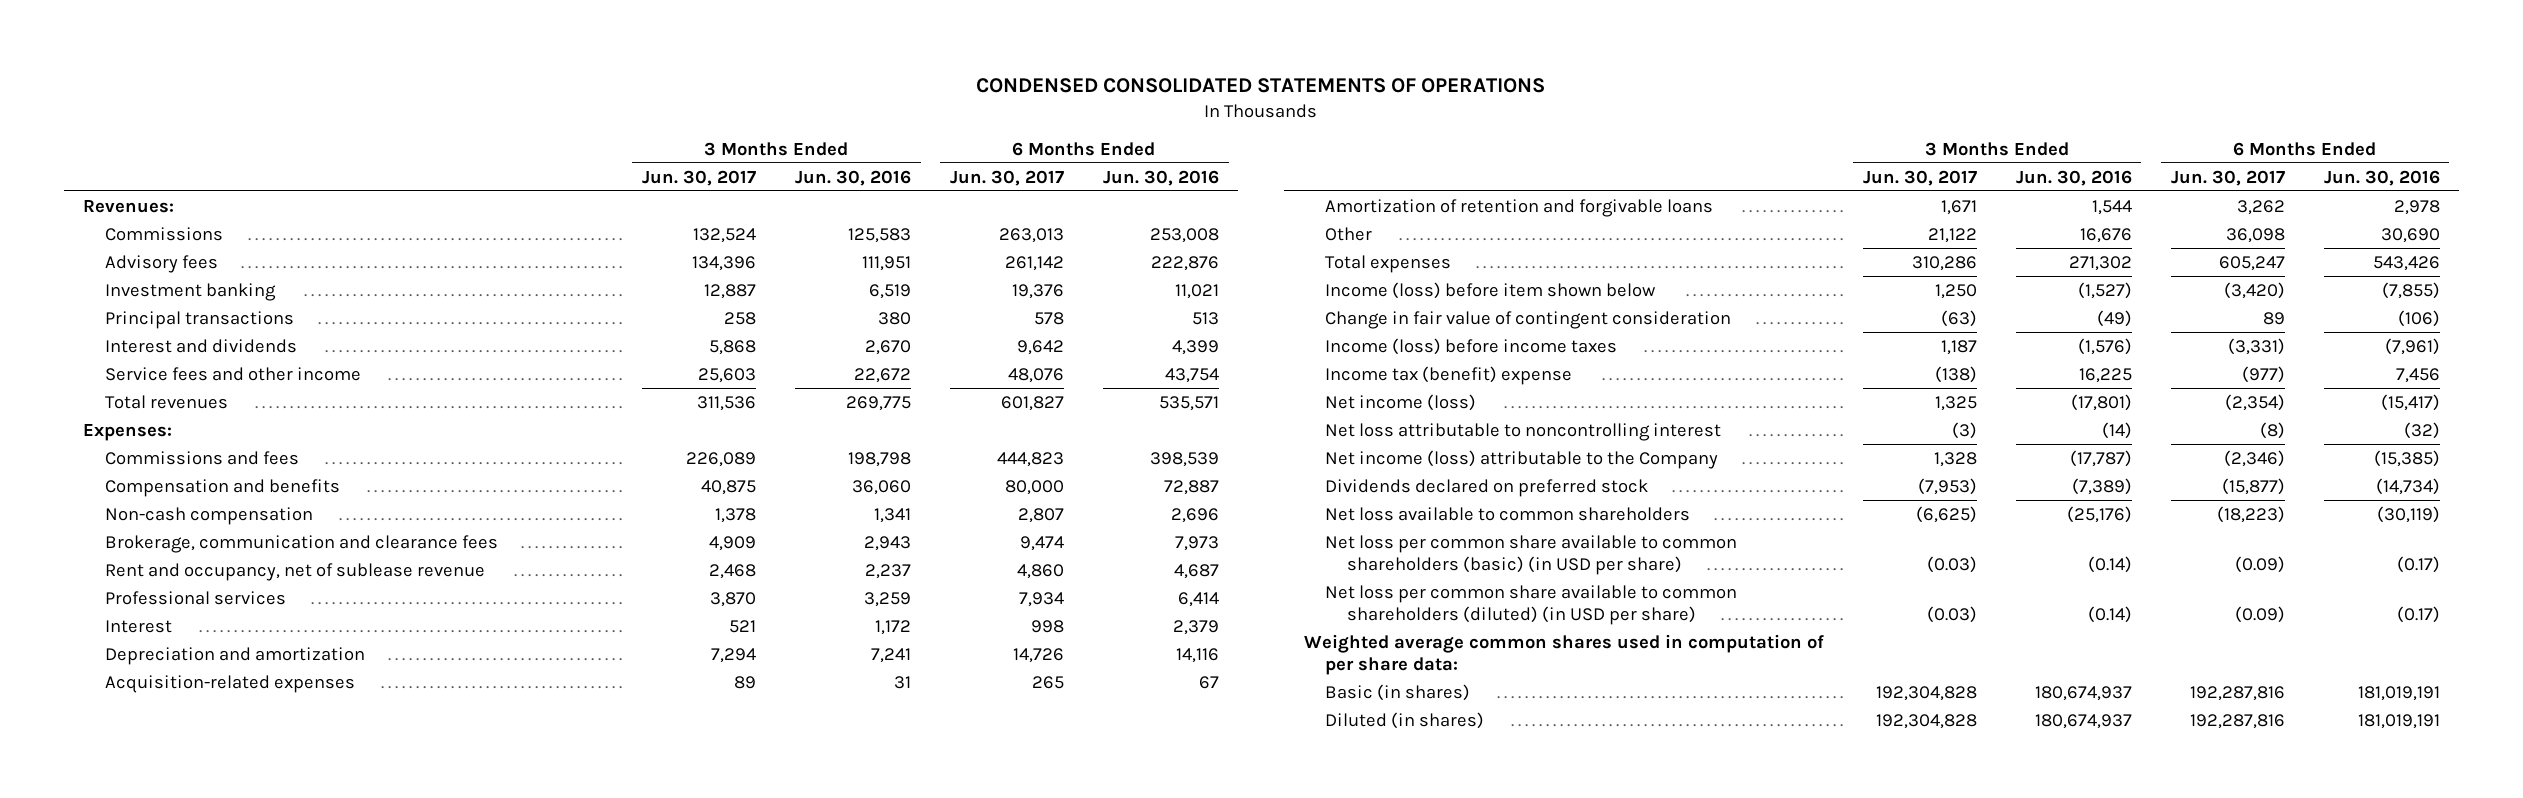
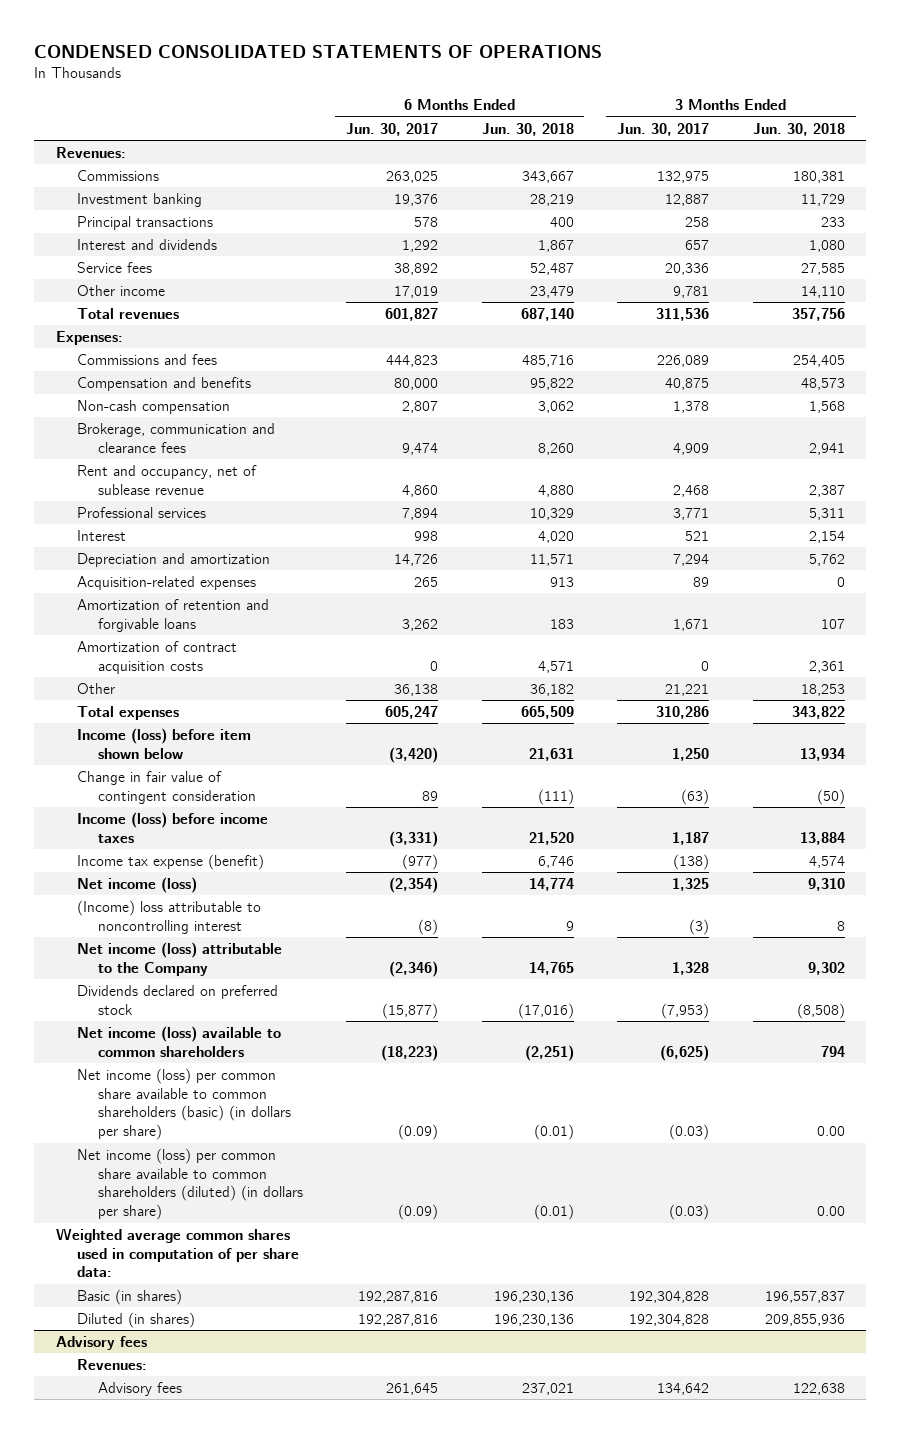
- | 3 Months Ended Jun. 30, 2017 | 3 Months Ended Jun. 30, 2016 | 6 Months Ended Jun. 30, 2017 | 6 Months Ended Jun. 30, 2016
+ | 6 Months Ended Jun. 30, 2017 | 6 Months Ended Jun. 30, 2018 | 3 Months Ended Jun. 30, 2017 | 3 Months Ended Jun. 30, 2018
- Commissions | 132,524 | 125,583 | 263,013 | 253,008
- Advisory fees | 134,396 | 111,951 | 261,142 | 222,876
+ Commissions | 263,025 | 343,667 | 132,975 | 180,381
- Interest and dividends | 5,868 | 2,670 | 9,642 | 4,399
- Service fees and other income | 25,603 | 22,672 | 48,076 | 43,754
+ Interest and dividends | 1,292 | 1,867 | 657 | 1,080
+ Service fees | 38,892 | 52,487 | 20,336 | 27,585
+ Other income | 17,019 | 23,479 | 9,781 | 14,110
- Professional services | 3,870 | 3,259 | 7,934 | 6,414
+ Professional services | 7,894 | 10,329 | 3,771 | 5,311
- Other | 21,122 | 16,676 | 36,098 | 30,690
+ Amortization of contract acquisition costs | 0 | 4,571 | 0 | 2,361
+ Other | 36,138 | 36,182 | 21,221 | 18,253
- Income tax (benefit) expense | (138) | 16,225 | (977) | 7,456
+ Income tax expense (benefit) | (977) | 6,746 | (138) | 4,574
- Net loss attributable to noncontrolling interest | (3) | (14) | (8) | (32)
+ (Income) loss attributable to noncontrolling interest | (8) | 9 | (3) | 8
- Net loss available to common shareholders | (6,625) | (25,176) | (18,223) | (30,119)
- Net loss per common share available to common shareholders (basic) (in USD per share) | (0.03) | (0.14) | (0.09) | (0.17)
- Net loss per common share available to common shareholders (diluted) (in USD per share) | (0.03) | (0.14) | (0.09) | (0.17)
+ Net income (loss) available to common shareholders | (18,223) | (2,251) | (6,625) | 794
+ Net income (loss) per common share available to common shareholders (basic) (in dollars per share) | (0.09) | (0.01) | (0.03) | 0.00
+ Net income (loss) per common share available to common shareholders (diluted) (in dollars per share) | (0.09) | (0.01) | (0.03) | 0.00
+ Advisory fees
+ Revenues:
+ Advisory fees | 261,645 | 237,021 | 134,642 | 122,638

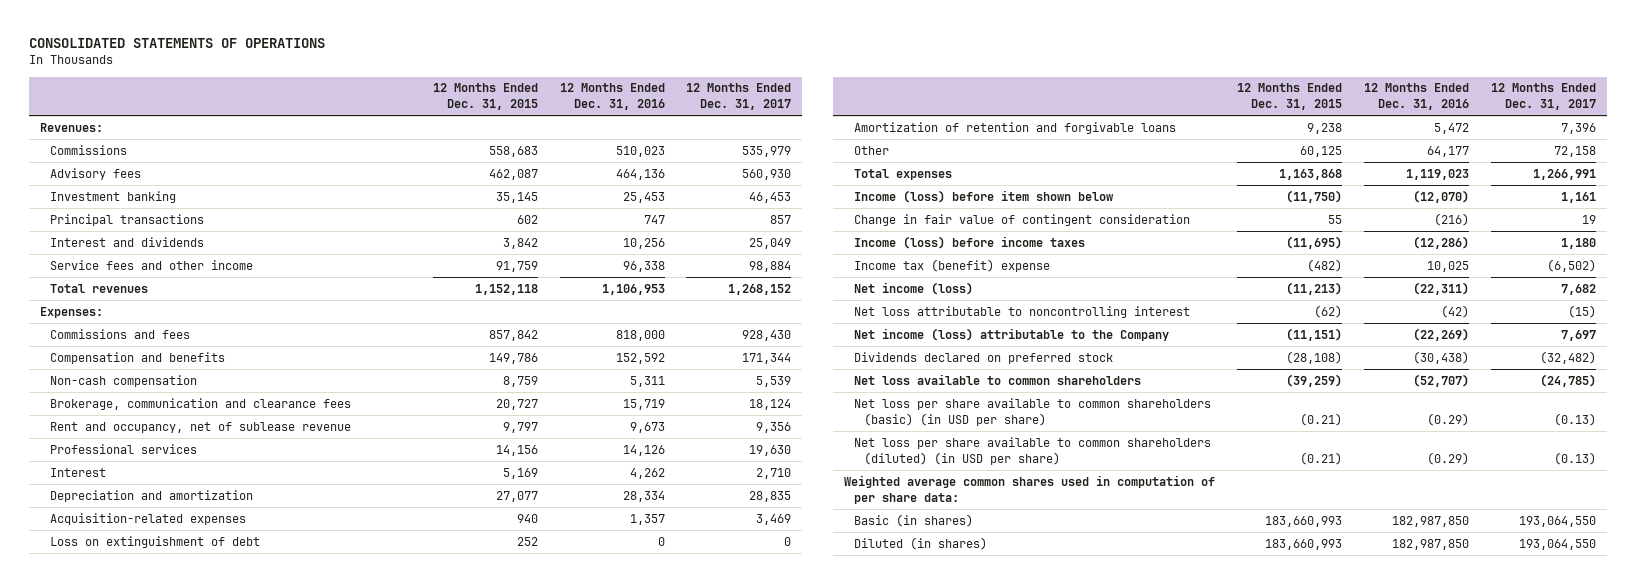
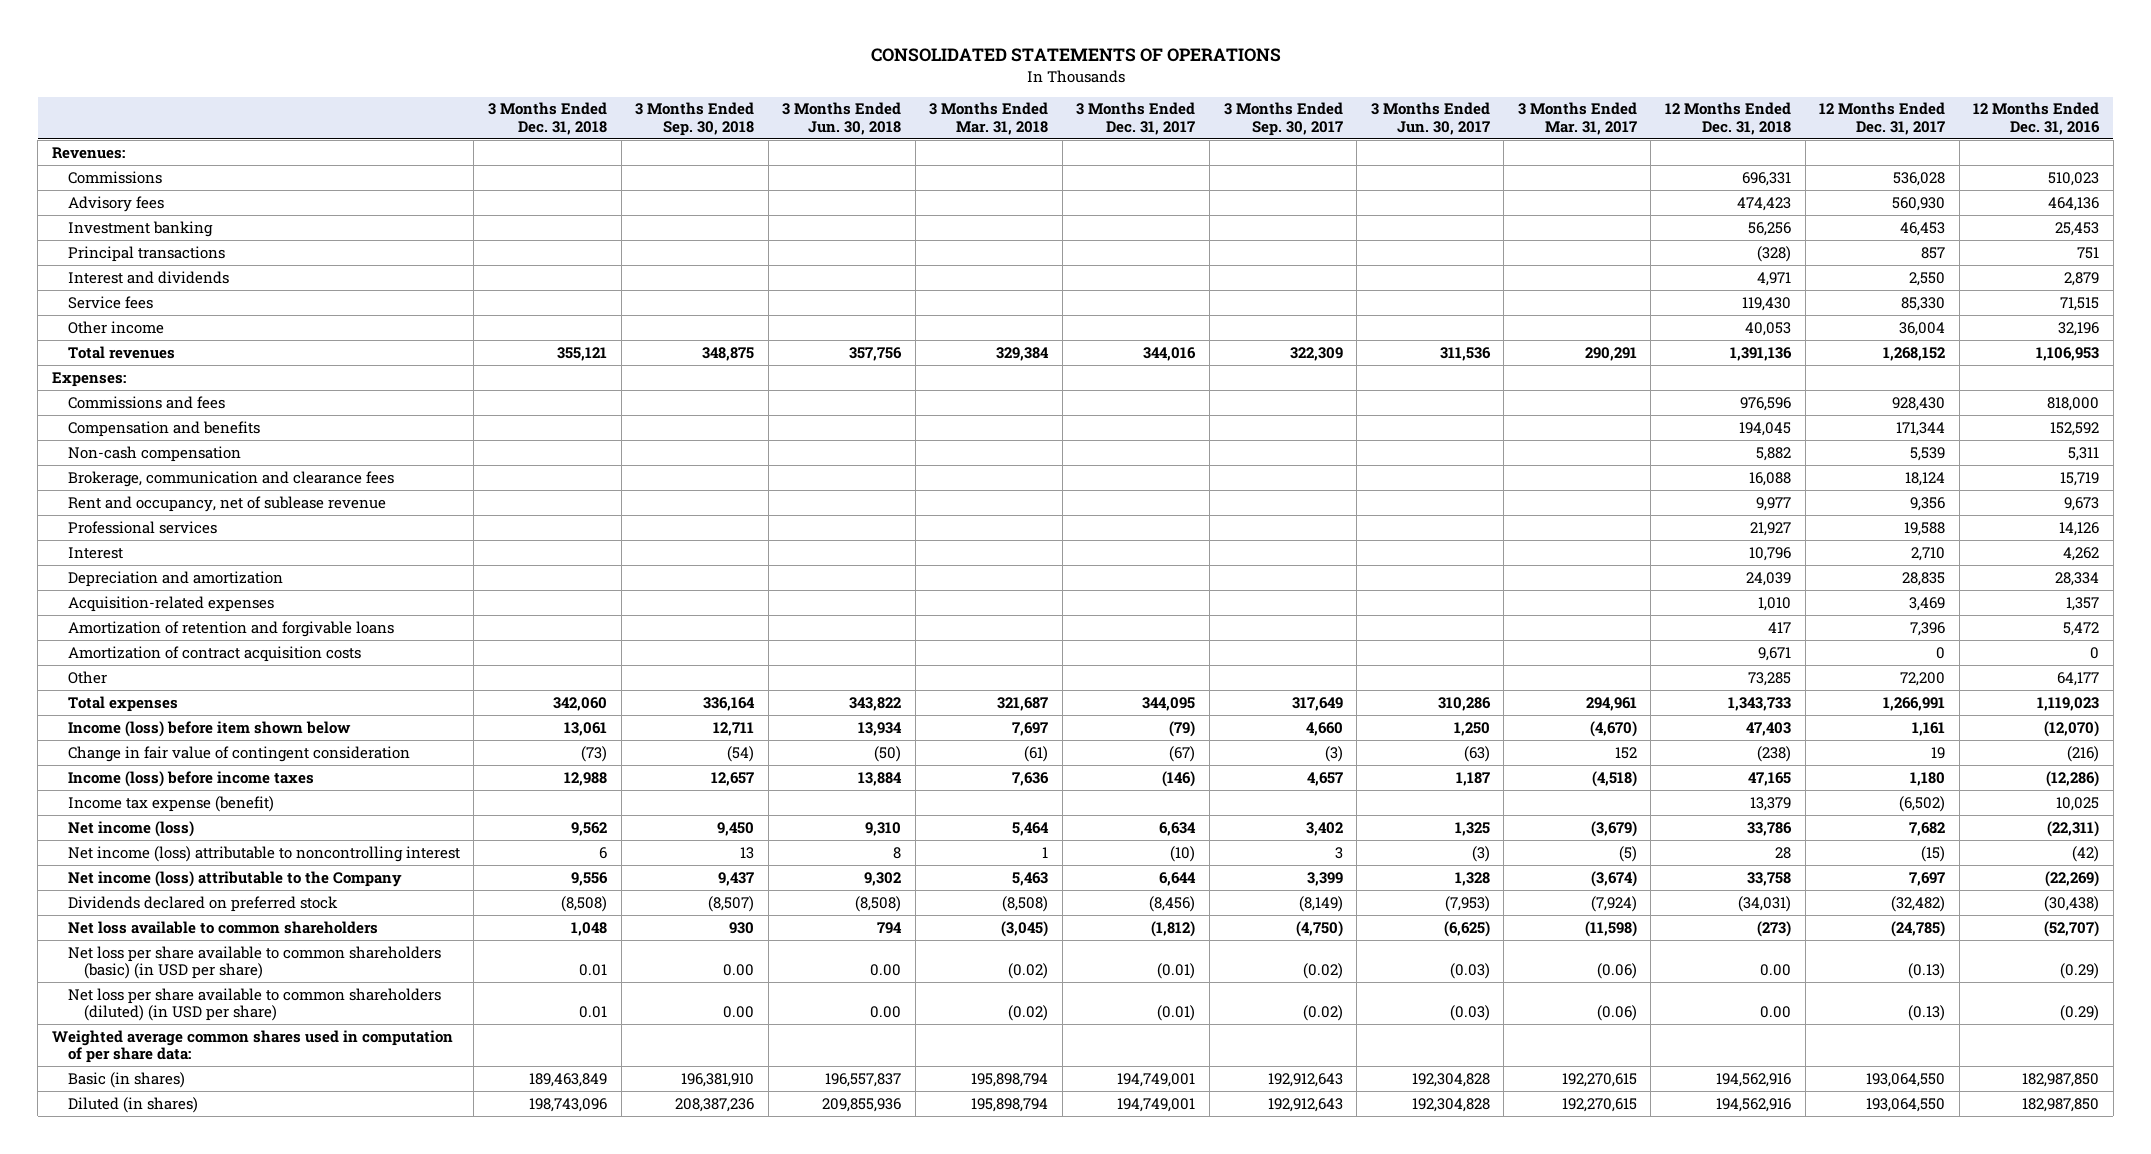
- | 12 Months Ended Dec. 31, 2015 | 12 Months Ended Dec. 31, 2016 | 12 Months Ended Dec. 31, 2017
+ | 3 Months Ended Dec. 31, 2018 | 3 Months Ended Sep. 30, 2018 | 3 Months Ended Jun. 30, 2018 | 3 Months Ended Mar. 31, 2018 | 3 Months Ended Dec. 31, 2017 | 3 Months Ended Sep. 30, 2017 | 3 Months Ended Jun. 30, 2017 | 3 Months Ended Mar. 31, 2017 | 12 Months Ended Dec. 31, 2018 | 12 Months Ended Dec. 31, 2017 | 12 Months Ended Dec. 31, 2016
- Commissions | 558,683 | 510,023 | 535,979
+ Commissions | | | | | | | | | 696,331 | 536,028 | 510,023
- Principal transactions | 602 | 747 | 857
- Interest and dividends | 3,842 | 10,256 | 25,049
- Service fees and other income | 91,759 | 96,338 | 98,884
+ Principal transactions | | | | | | | | | (328) | 857 | 751
+ Interest and dividends | | | | | | | | | 4,971 | 2,550 | 2,879
+ Service fees | | | | | | | | | 119,430 | 85,330 | 71,515
+ Other income | | | | | | | | | 40,053 | 36,004 | 32,196
- Professional services | 14,156 | 14,126 | 19,630
+ Professional services | | | | | | | | | 21,927 | 19,588 | 14,126
- Loss on extinguishment of debt | 252 | 0 | 0
- Other | 60,125 | 64,177 | 72,158
+ Amortization of contract acquisition costs | | | | | | | | | 9,671 | 0 | 0
+ Other | | | | | | | | | 73,285 | 72,200 | 64,177
- Income tax (benefit) expense | (482) | 10,025 | (6,502)
+ Income tax expense (benefit) | | | | | | | | | 13,379 | (6,502) | 10,025
- Net loss attributable to noncontrolling interest | (62) | (42) | (15)
+ Net income (loss) attributable to noncontrolling interest | 6 | 13 | 8 | 1 | (10) | 3 | (3) | (5) | 28 | (15) | (42)

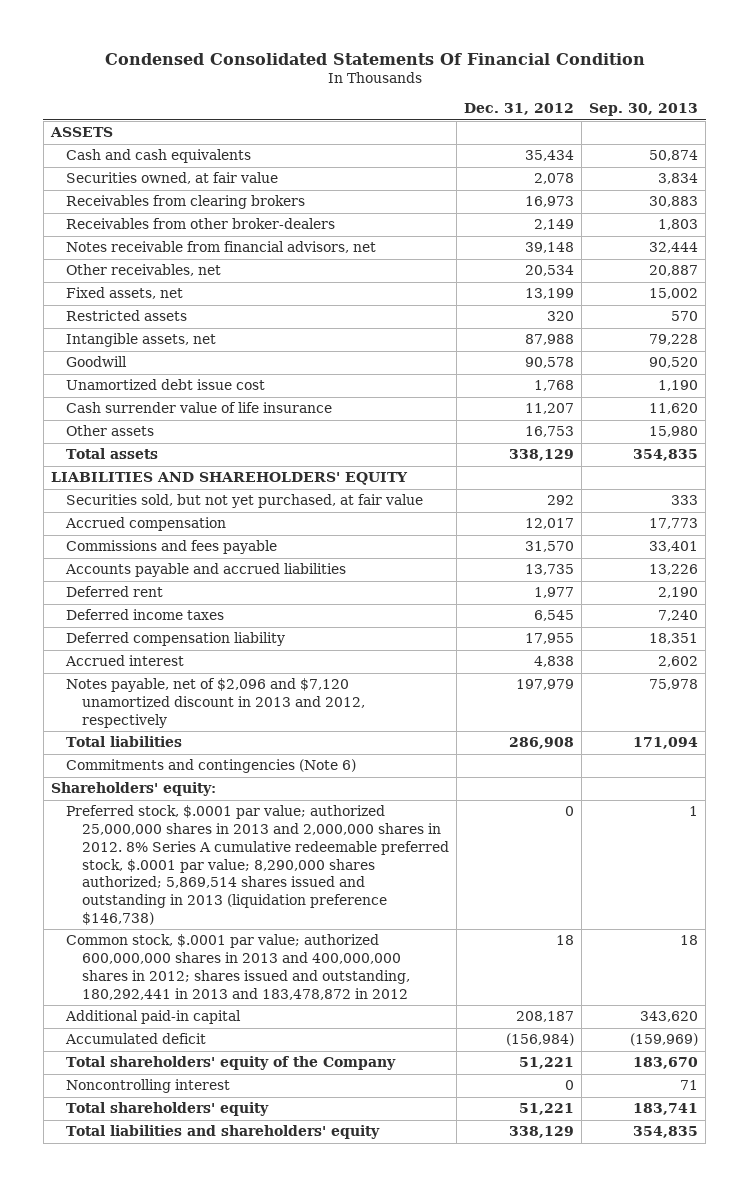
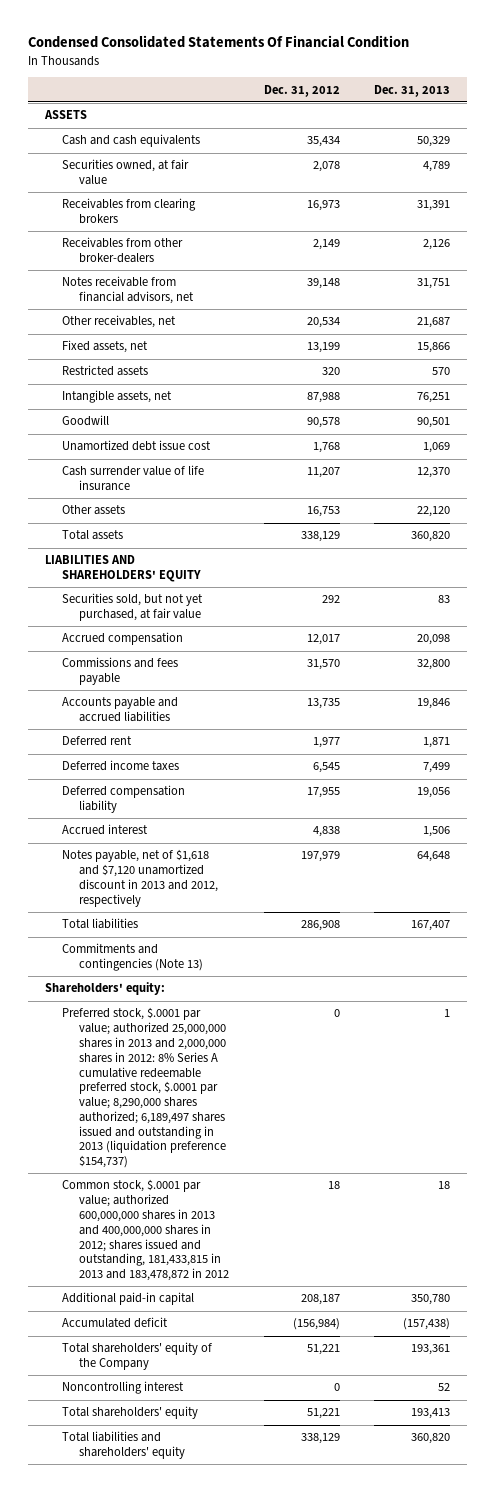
- | Dec. 31, 2012 | Sep. 30, 2013
+ | Dec. 31, 2012 | Dec. 31, 2013
- Notes payable, net of $2,096 and $7,120 unamortized discount in 2013 and 2012, respectively | 197,979 | 75,978
+ Notes payable, net of $1,618 and $7,120 unamortized discount in 2013 and 2012, respectively | 197,979 | 64,648
- Commitments and contingencies (Note 6)
+ Commitments and contingencies (Note 13)
- Preferred stock, $.0001 par value; authorized 25,000,000 shares in 2013 and 2,000,000 shares in 2012. 8% Series A cumulative redeemable preferred stock, $.0001 par value; 8,290,000 shares authorized; 5,869,514 shares issued and outstanding in 2013 (liquidation preference $146,738) | 0 | 1
- Common stock, $.0001 par value; authorized 600,000,000 shares in 2013 and 400,000,000 shares in 2012; shares issued and outstanding, 180,292,441 in 2013 and 183,478,872 in 2012 | 18 | 18
+ Preferred stock, $.0001 par value; authorized 25,000,000 shares in 2013 and 2,000,000 shares in 2012: 8% Series A cumulative redeemable preferred stock, $.0001 par value; 8,290,000 shares authorized; 6,189,497 shares issued and outstanding in 2013 (liquidation preference $154,737) | 0 | 1
+ Common stock, $.0001 par value; authorized 600,000,000 shares in 2013 and 400,000,000 shares in 2012; shares issued and outstanding, 181,433,815 in 2013 and 183,478,872 in 2012 | 18 | 18

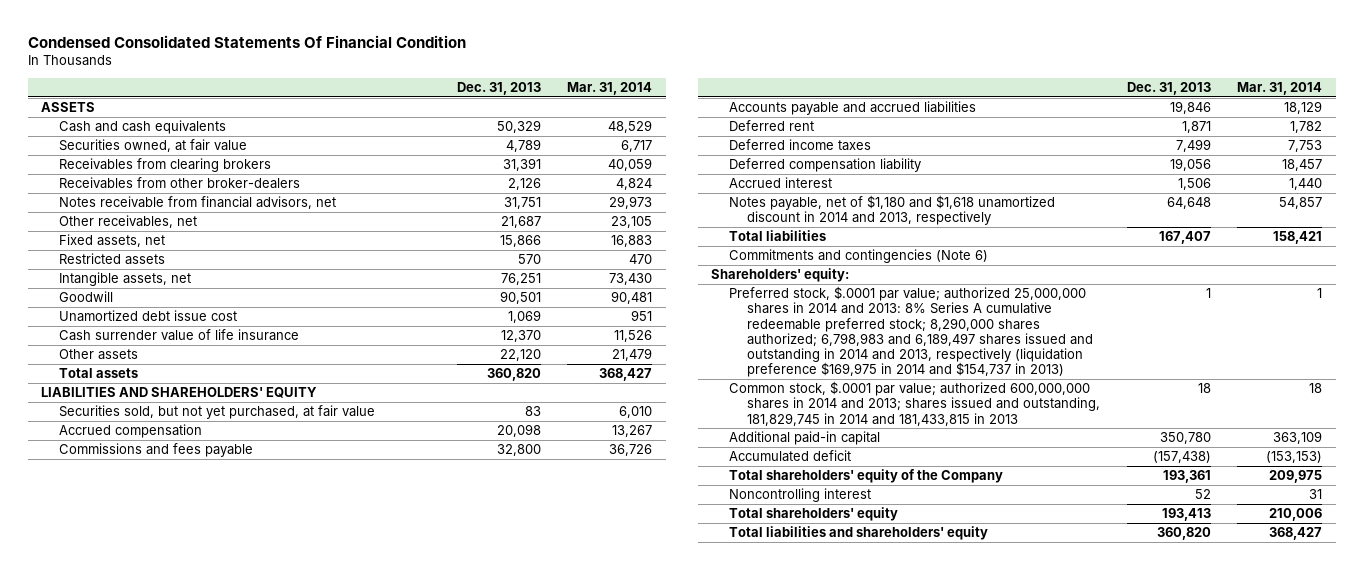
- | Dec. 31, 2012 | Dec. 31, 2013
+ | Dec. 31, 2013 | Mar. 31, 2014
- Notes payable, net of $1,618 and $7,120 unamortized discount in 2013 and 2012, respectively | 197,979 | 64,648
+ Notes payable, net of $1,180 and $1,618 unamortized discount in 2014 and 2013, respectively | 64,648 | 54,857
- Commitments and contingencies (Note 13)
+ Commitments and contingencies (Note 6)
- Preferred stock, $.0001 par value; authorized 25,000,000 shares in 2013 and 2,000,000 shares in 2012: 8% Series A cumulative redeemable preferred stock, $.0001 par value; 8,290,000 shares authorized; 6,189,497 shares issued and outstanding in 2013 (liquidation preference $154,737) | 0 | 1
- Common stock, $.0001 par value; authorized 600,000,000 shares in 2013 and 400,000,000 shares in 2012; shares issued and outstanding, 181,433,815 in 2013 and 183,478,872 in 2012 | 18 | 18
+ Preferred stock, $.0001 par value; authorized 25,000,000 shares in 2014 and 2013: 8% Series A cumulative redeemable preferred stock; 8,290,000 shares authorized; 6,798,983 and 6,189,497 shares issued and outstanding in 2014 and 2013, respectively (liquidation preference $169,975 in 2014 and $154,737 in 2013) | 1 | 1
+ Common stock, $.0001 par value; authorized 600,000,000 shares in 2014 and 2013; shares issued and outstanding, 181,829,745 in 2014 and 181,433,815 in 2013 | 18 | 18

